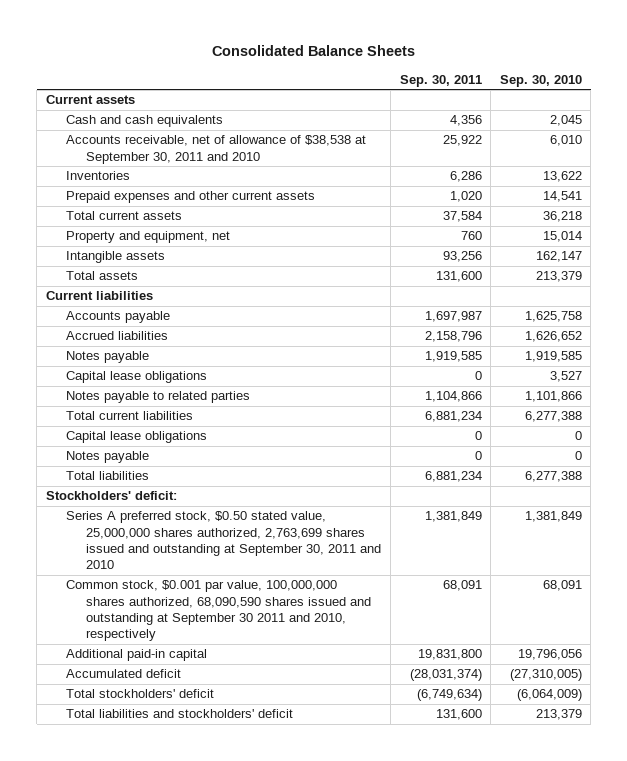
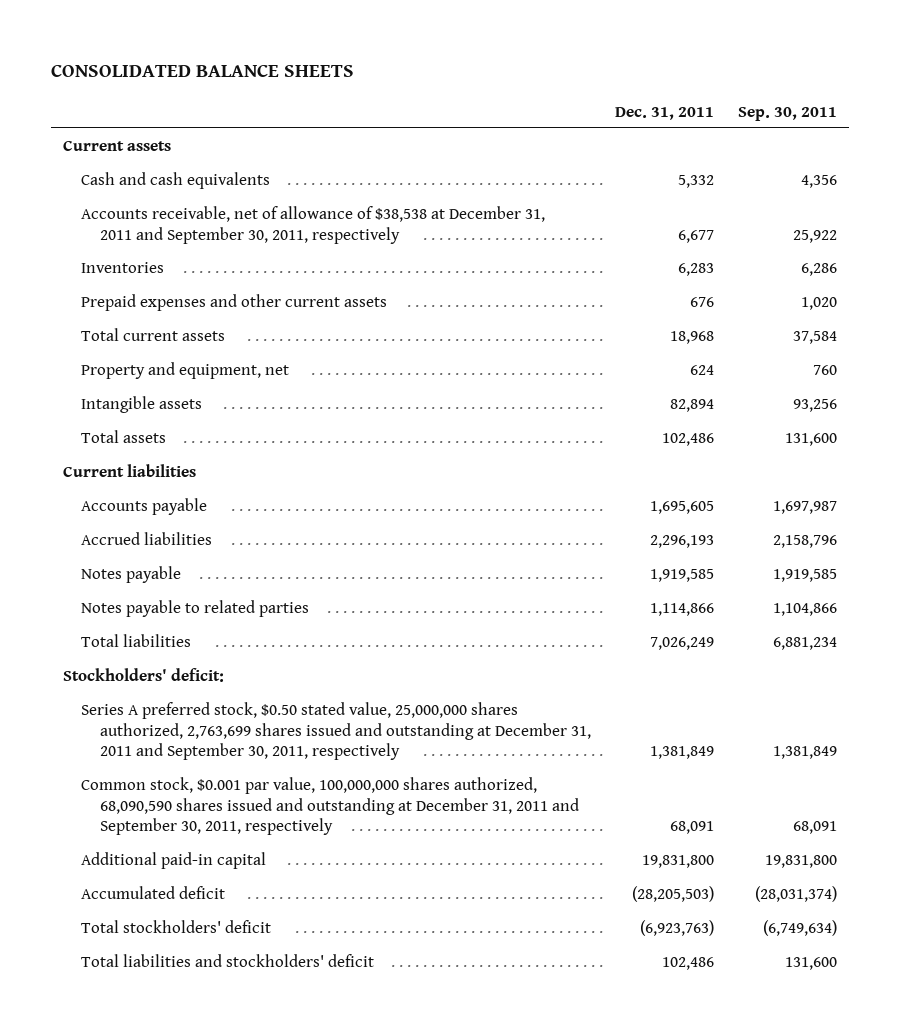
- Consolidated Balance Sheets
+ CONSOLIDATED BALANCE SHEETS
- | Sep. 30, 2011 | Sep. 30, 2010
+ | Dec. 31, 2011 | Sep. 30, 2011
- Accounts receivable, net of allowance of $38,538 at September 30, 2011 and 2010 | 25,922 | 6,010
+ Accounts receivable, net of allowance of $38,538 at December 31, 2011 and September 30, 2011, respectively | 6,677 | 25,922
- Capital lease obligations | 0 | 3,527
- Total current liabilities | 6,881,234 | 6,277,388
- Capital lease obligations | 0 | 0
- Notes payable | 0 | 0
- Series A preferred stock, $0.50 stated value, 25,000,000 shares authorized, 2,763,699 shares issued and outstanding at September 30, 2011 and 2010 | 1,381,849 | 1,381,849
- Common stock, $0.001 par value, 100,000,000 shares authorized, 68,090,590 shares issued and outstanding at September 30 2011 and 2010, respectively | 68,091 | 68,091
+ Series A preferred stock, $0.50 stated value, 25,000,000 shares authorized, 2,763,699 shares issued and outstanding at December 31, 2011 and September 30, 2011, respectively | 1,381,849 | 1,381,849
+ Common stock, $0.001 par value, 100,000,000 shares authorized, 68,090,590 shares issued and outstanding at December 31, 2011 and September 30, 2011, respectively | 68,091 | 68,091

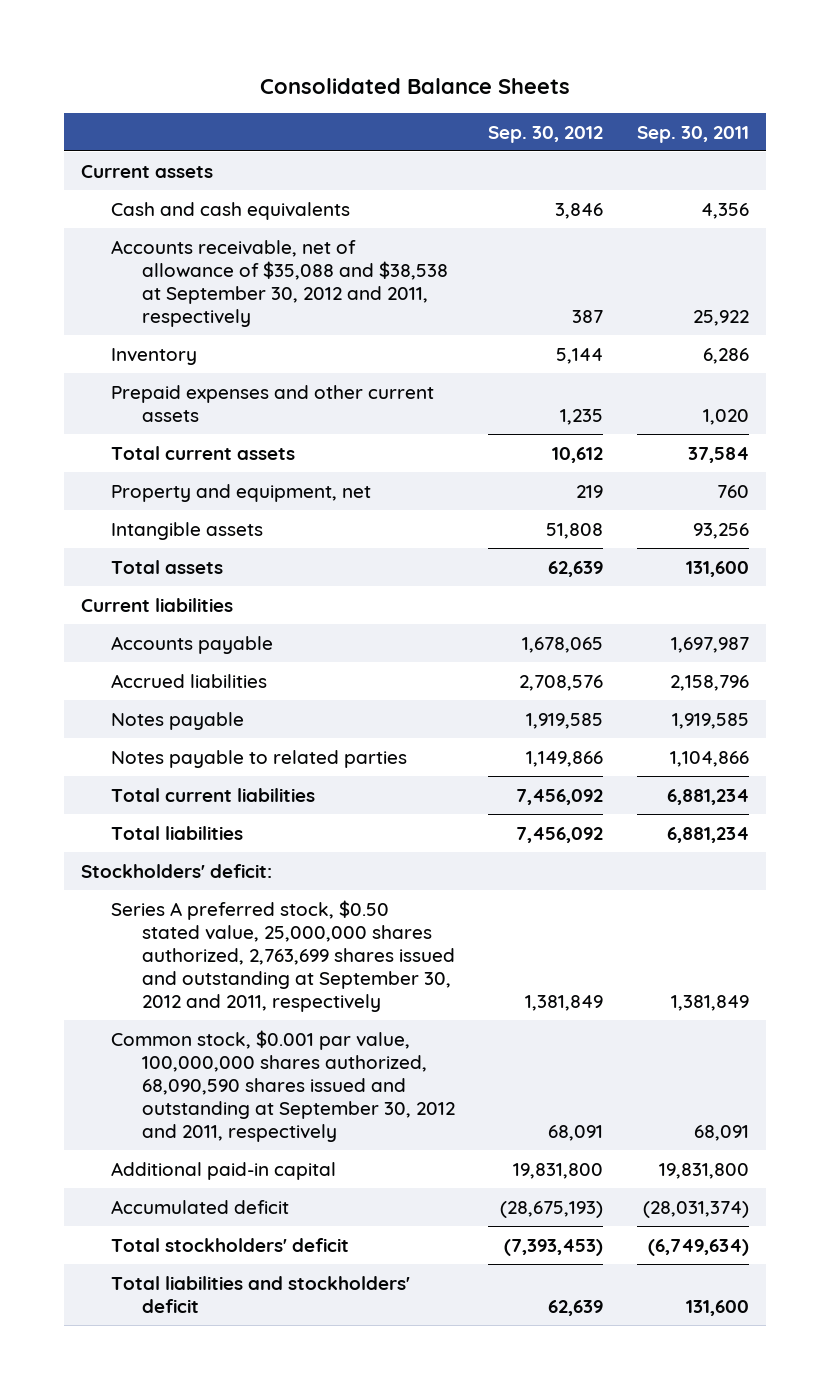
- CONSOLIDATED BALANCE SHEETS
+ Consolidated Balance Sheets
- | Dec. 31, 2011 | Sep. 30, 2011
+ | Sep. 30, 2012 | Sep. 30, 2011
- Accounts receivable, net of allowance of $38,538 at December 31, 2011 and September 30, 2011, respectively | 6,677 | 25,922
- Inventories | 6,283 | 6,286
+ Accounts receivable, net of allowance of $35,088 and $38,538 at September 30, 2012 and 2011, respectively | 387 | 25,922
+ Inventory | 5,144 | 6,286
+ Total current liabilities | 7,456,092 | 6,881,234
- Series A preferred stock, $0.50 stated value, 25,000,000 shares authorized, 2,763,699 shares issued and outstanding at December 31, 2011 and September 30, 2011, respectively | 1,381,849 | 1,381,849
- Common stock, $0.001 par value, 100,000,000 shares authorized, 68,090,590 shares issued and outstanding at December 31, 2011 and September 30, 2011, respectively | 68,091 | 68,091
+ Series A preferred stock, $0.50 stated value, 25,000,000 shares authorized, 2,763,699 shares issued and outstanding at September 30, 2012 and 2011, respectively | 1,381,849 | 1,381,849
+ Common stock, $0.001 par value, 100,000,000 shares authorized, 68,090,590 shares issued and outstanding at September 30, 2012 and 2011, respectively | 68,091 | 68,091

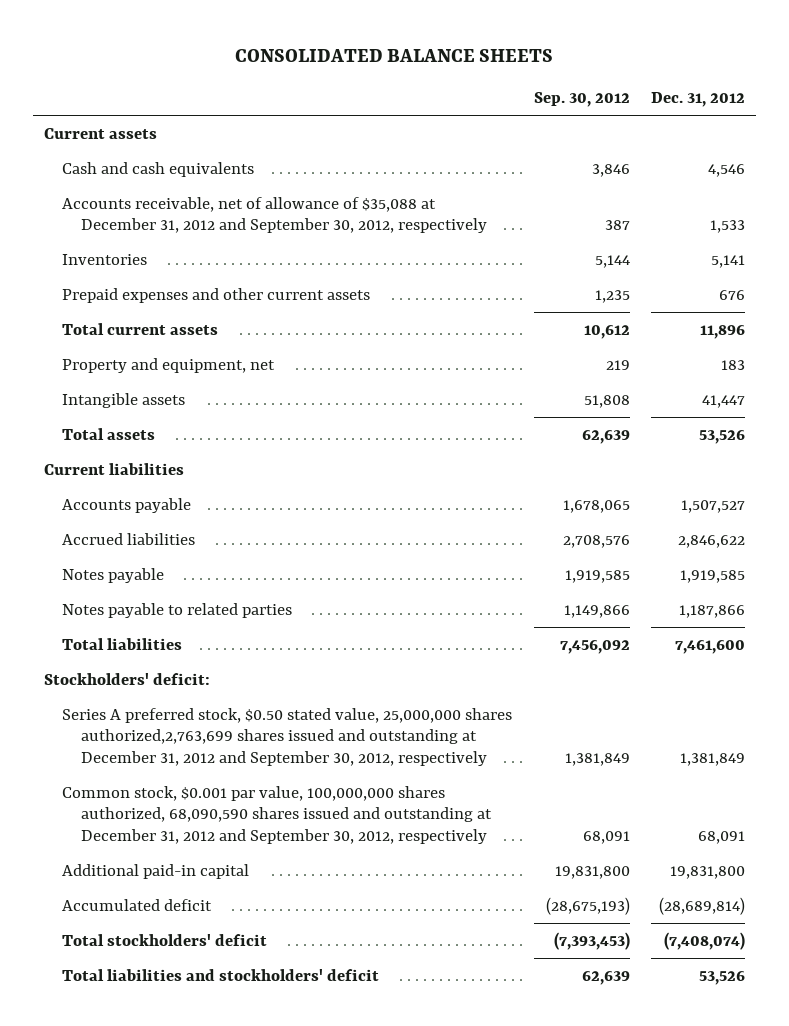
- Consolidated Balance Sheets
+ CONSOLIDATED BALANCE SHEETS
- | Sep. 30, 2012 | Sep. 30, 2011
+ | Sep. 30, 2012 | Dec. 31, 2012
- Accounts receivable, net of allowance of $35,088 and $38,538 at September 30, 2012 and 2011, respectively | 387 | 25,922
- Inventory | 5,144 | 6,286
+ Accounts receivable, net of allowance of $35,088 at December 31, 2012 and September 30, 2012, respectively | 387 | 1,533
+ Inventories | 5,144 | 5,141
- Total current liabilities | 7,456,092 | 6,881,234
- Series A preferred stock, $0.50 stated value, 25,000,000 shares authorized, 2,763,699 shares issued and outstanding at September 30, 2012 and 2011, respectively | 1,381,849 | 1,381,849
- Common stock, $0.001 par value, 100,000,000 shares authorized, 68,090,590 shares issued and outstanding at September 30, 2012 and 2011, respectively | 68,091 | 68,091
+ Series A preferred stock, $0.50 stated value, 25,000,000 shares authorized,2,763,699 shares issued and outstanding at December 31, 2012 and September 30, 2012, respectively | 1,381,849 | 1,381,849
+ Common stock, $0.001 par value, 100,000,000 shares authorized, 68,090,590 shares issued and outstanding at December 31, 2012 and September 30, 2012, respectively | 68,091 | 68,091

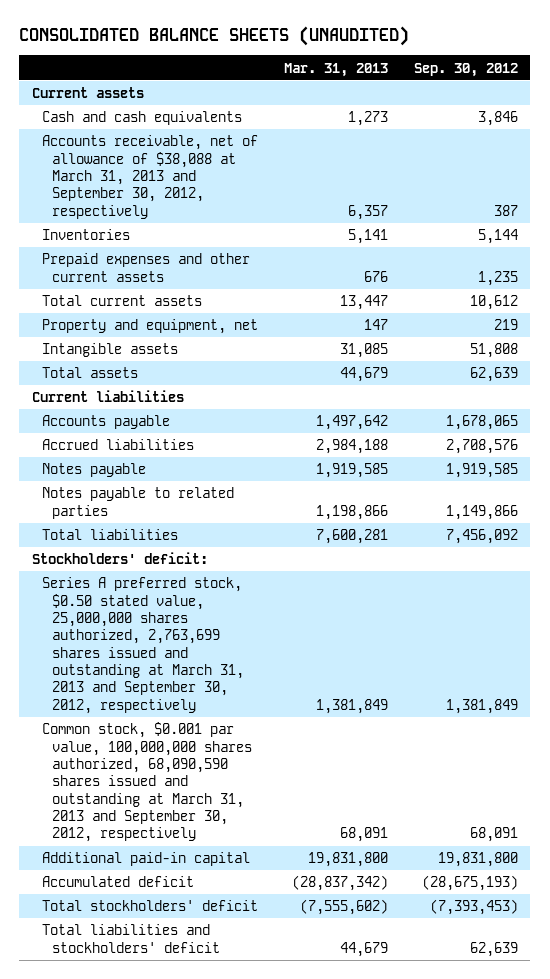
- CONSOLIDATED BALANCE SHEETS
+ CONSOLIDATED BALANCE SHEETS (UNAUDITED)
- | Sep. 30, 2012 | Dec. 31, 2012
+ | Mar. 31, 2013 | Sep. 30, 2012
- Accounts receivable, net of allowance of $35,088 at December 31, 2012 and September 30, 2012, respectively | 387 | 1,533
+ Accounts receivable, net of allowance of $38,088 at March 31, 2013 and September 30, 2012, respectively | 6,357 | 387
- Series A preferred stock, $0.50 stated value, 25,000,000 shares authorized,2,763,699 shares issued and outstanding at December 31, 2012 and September 30, 2012, respectively | 1,381,849 | 1,381,849
- Common stock, $0.001 par value, 100,000,000 shares authorized, 68,090,590 shares issued and outstanding at December 31, 2012 and September 30, 2012, respectively | 68,091 | 68,091
+ Series A preferred stock, $0.50 stated value, 25,000,000 shares authorized, 2,763,699 shares issued and outstanding at March 31, 2013 and September 30, 2012, respectively | 1,381,849 | 1,381,849
+ Common stock, $0.001 par value, 100,000,000 shares authorized, 68,090,590 shares issued and outstanding at March 31, 2013 and September 30, 2012, respectively | 68,091 | 68,091

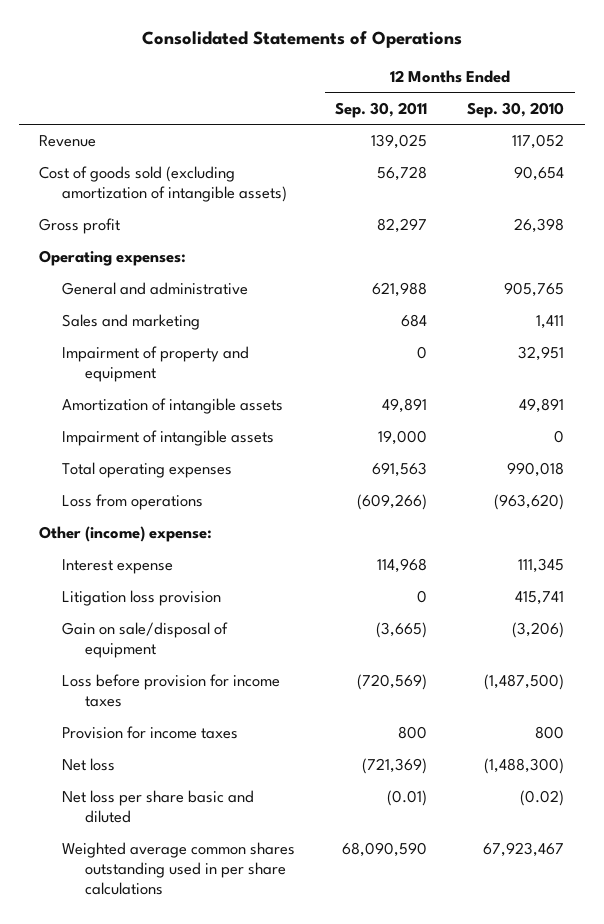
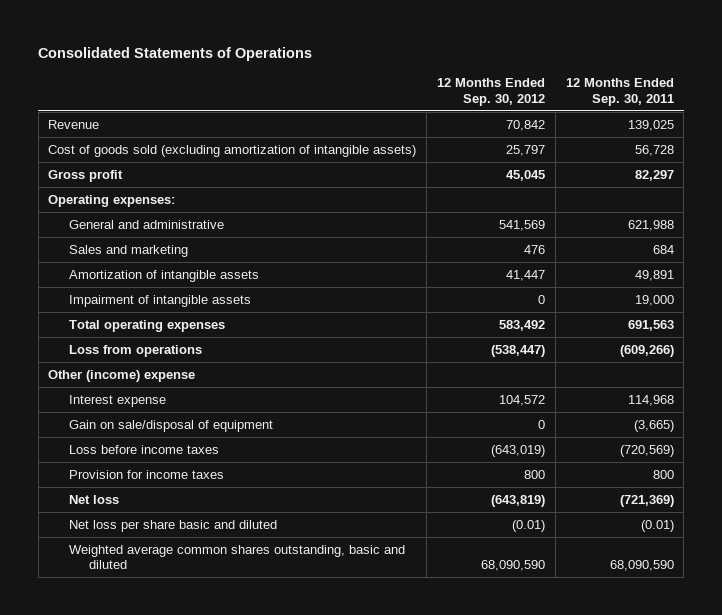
- | 12 Months Ended Sep. 30, 2011 | 12 Months Ended Sep. 30, 2010
+ | 12 Months Ended Sep. 30, 2012 | 12 Months Ended Sep. 30, 2011
- Impairment of property and equipment | 0 | 32,951
- Other (income) expense:
+ Other (income) expense
- Litigation loss provision | 0 | 415,741
- Loss before provision for income taxes | (720,569) | (1,487,500)
+ Loss before income taxes | (643,019) | (720,569)
- Weighted average common shares outstanding used in per share calculations | 68,090,590 | 67,923,467
+ Weighted average common shares outstanding, basic and diluted | 68,090,590 | 68,090,590

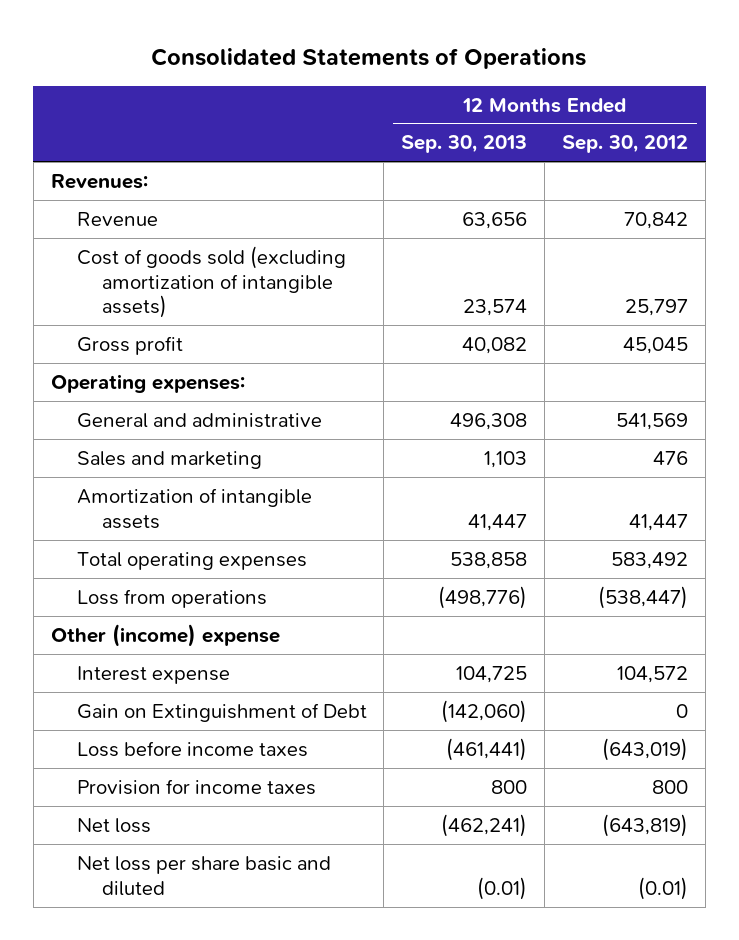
- | 12 Months Ended Sep. 30, 2012 | 12 Months Ended Sep. 30, 2011
+ | 12 Months Ended Sep. 30, 2013 | 12 Months Ended Sep. 30, 2012
+ Revenues:
- Impairment of intangible assets | 0 | 19,000
- Gain on sale/disposal of equipment | 0 | (3,665)
+ Gain on Extinguishment of Debt | (142,060) | 0
- Weighted average common shares outstanding, basic and diluted | 68,090,590 | 68,090,590

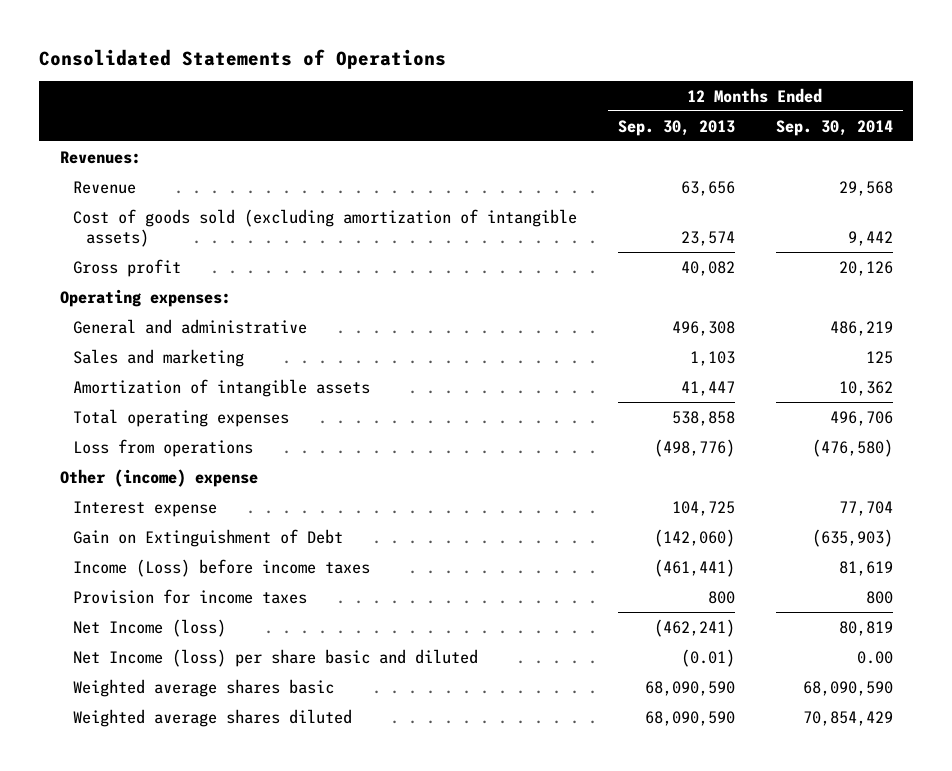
- | 12 Months Ended Sep. 30, 2013 | 12 Months Ended Sep. 30, 2012
+ | 12 Months Ended Sep. 30, 2013 | 12 Months Ended Sep. 30, 2014
- Loss before income taxes | (461,441) | (643,019)
+ Income (Loss) before income taxes | (461,441) | 81,619
- Net loss | (462,241) | (643,819)
- Net loss per share basic and diluted | (0.01) | (0.01)
+ Net Income (loss) | (462,241) | 80,819
+ Net Income (loss) per share basic and diluted | (0.01) | 0.00
+ Weighted average shares basic | 68,090,590 | 68,090,590
+ Weighted average shares diluted | 68,090,590 | 70,854,429

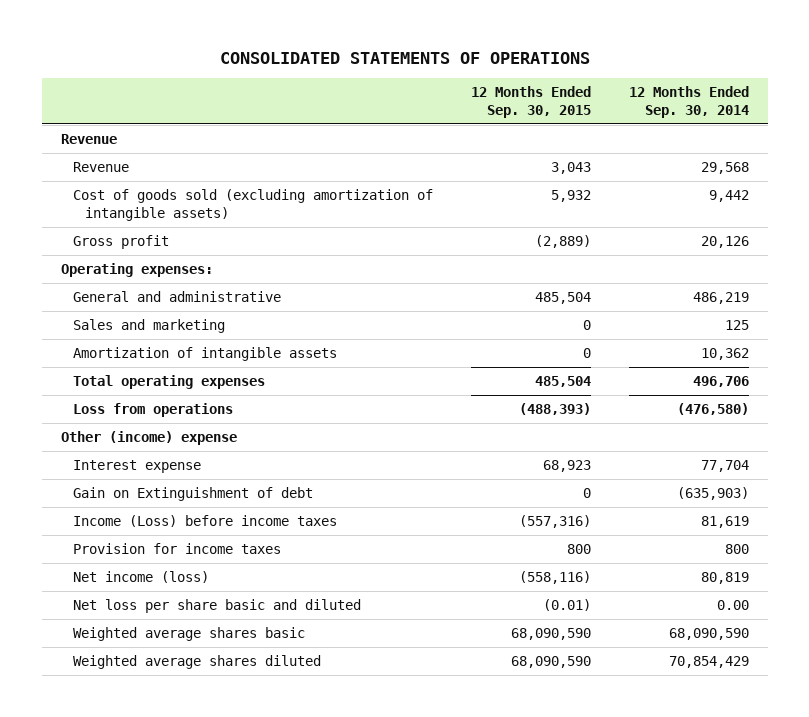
- Consolidated Statements of Operations
+ CONSOLIDATED STATEMENTS OF OPERATIONS
- | 12 Months Ended Sep. 30, 2013 | 12 Months Ended Sep. 30, 2014
+ | 12 Months Ended Sep. 30, 2015 | 12 Months Ended Sep. 30, 2014
- Revenues:
+ Revenue
- Gain on Extinguishment of Debt | (142,060) | (635,903)
+ Gain on Extinguishment of debt | 0 | (635,903)
- Net Income (loss) | (462,241) | 80,819
- Net Income (loss) per share basic and diluted | (0.01) | 0.00
+ Net income (loss) | (558,116) | 80,819
+ Net loss per share basic and diluted | (0.01) | 0.00

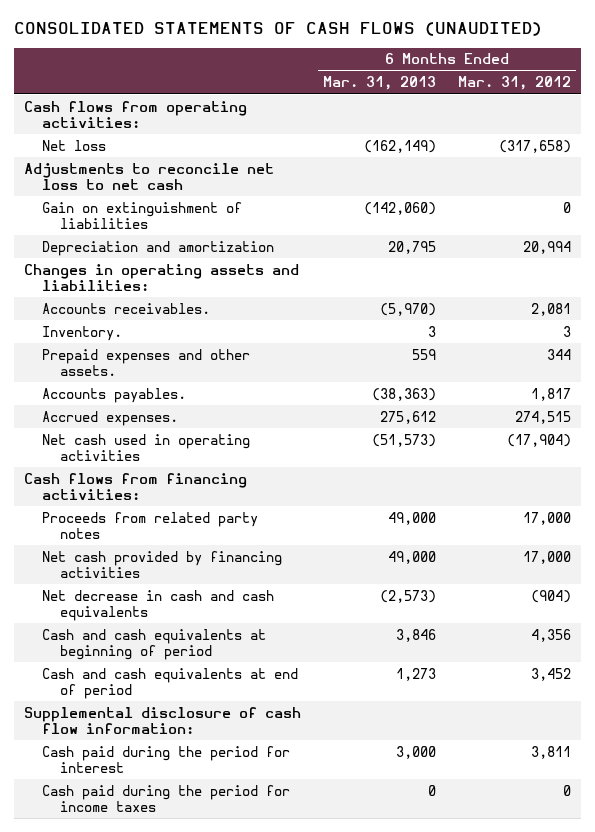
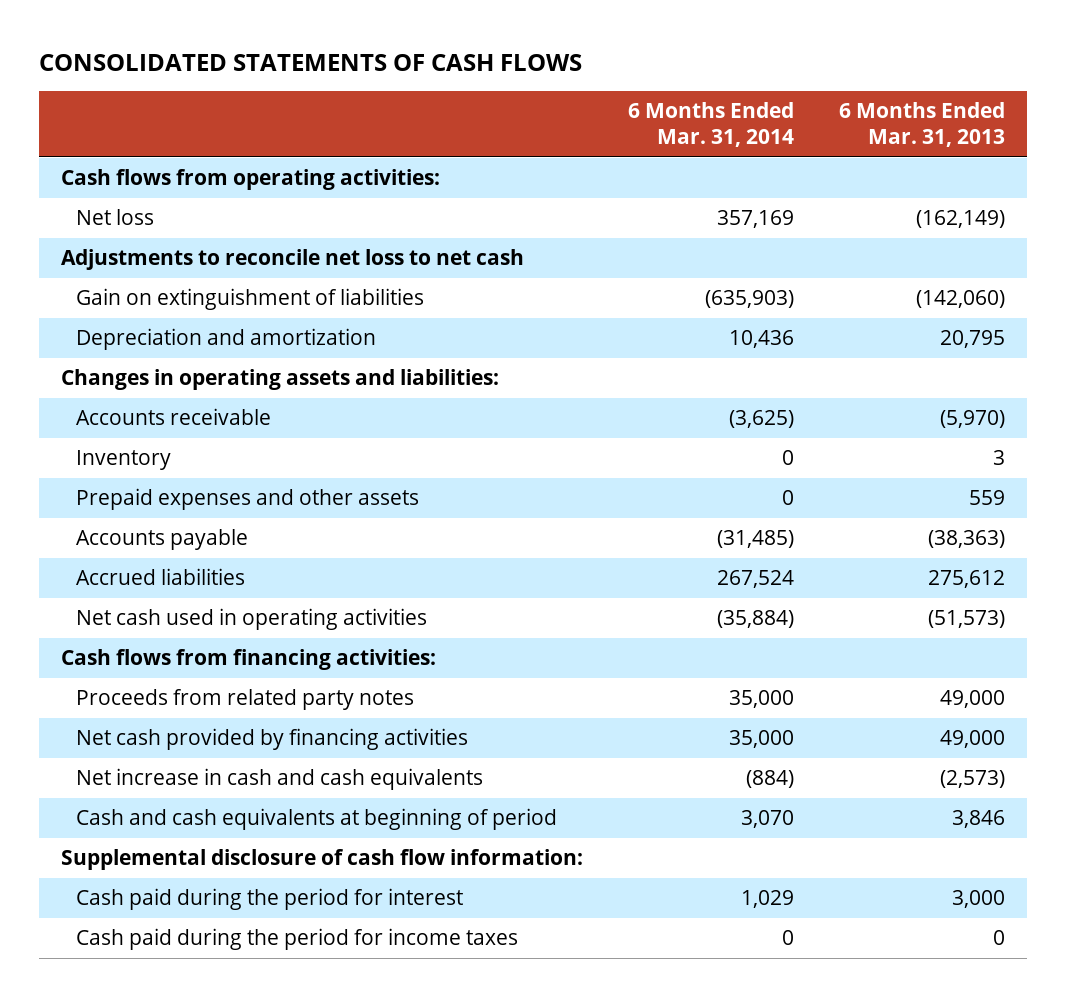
- CONSOLIDATED STATEMENTS OF CASH FLOWS (UNAUDITED)
+ CONSOLIDATED STATEMENTS OF CASH FLOWS
- | 6 Months Ended Mar. 31, 2013 | 6 Months Ended Mar. 31, 2012
+ | 6 Months Ended Mar. 31, 2014 | 6 Months Ended Mar. 31, 2013
- Accounts receivables. | (5,970) | 2,081
- Inventory. | 3 | 3
- Prepaid expenses and other assets. | 559 | 344
- Accounts payables. | (38,363) | 1,817
- Accrued expenses. | 275,612 | 274,515
+ Accounts receivable | (3,625) | (5,970)
+ Inventory | 0 | 3
+ Prepaid expenses and other assets | 0 | 559
+ Accounts payable | (31,485) | (38,363)
+ Accrued liabilities | 267,524 | 275,612
- Net decrease in cash and cash equivalents | (2,573) | (904)
+ Net increase in cash and cash equivalents | (884) | (2,573)
- Cash and cash equivalents at end of period | 1,273 | 3,452

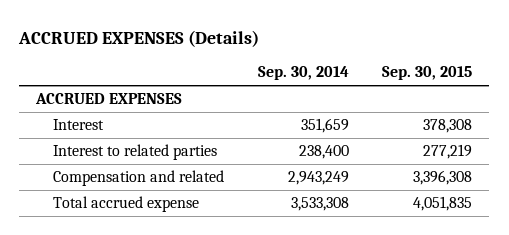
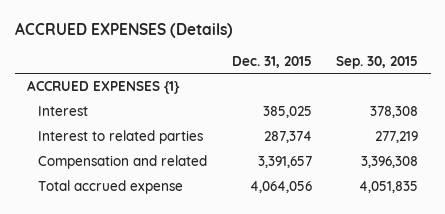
- | Sep. 30, 2014 | Sep. 30, 2015
+ | Dec. 31, 2015 | Sep. 30, 2015
- ACCRUED EXPENSES
+ ACCRUED EXPENSES {1}

